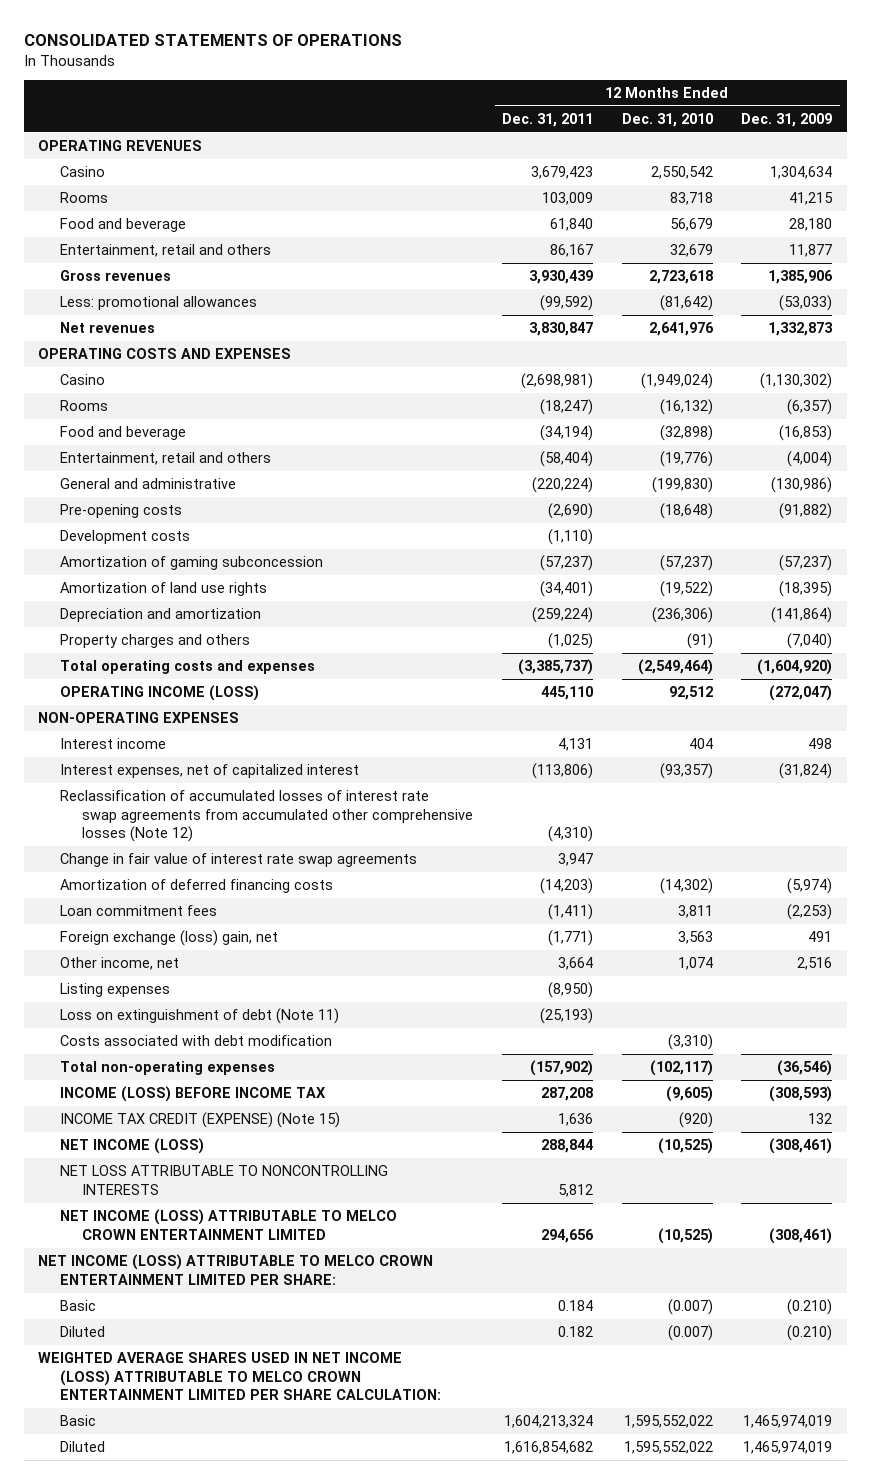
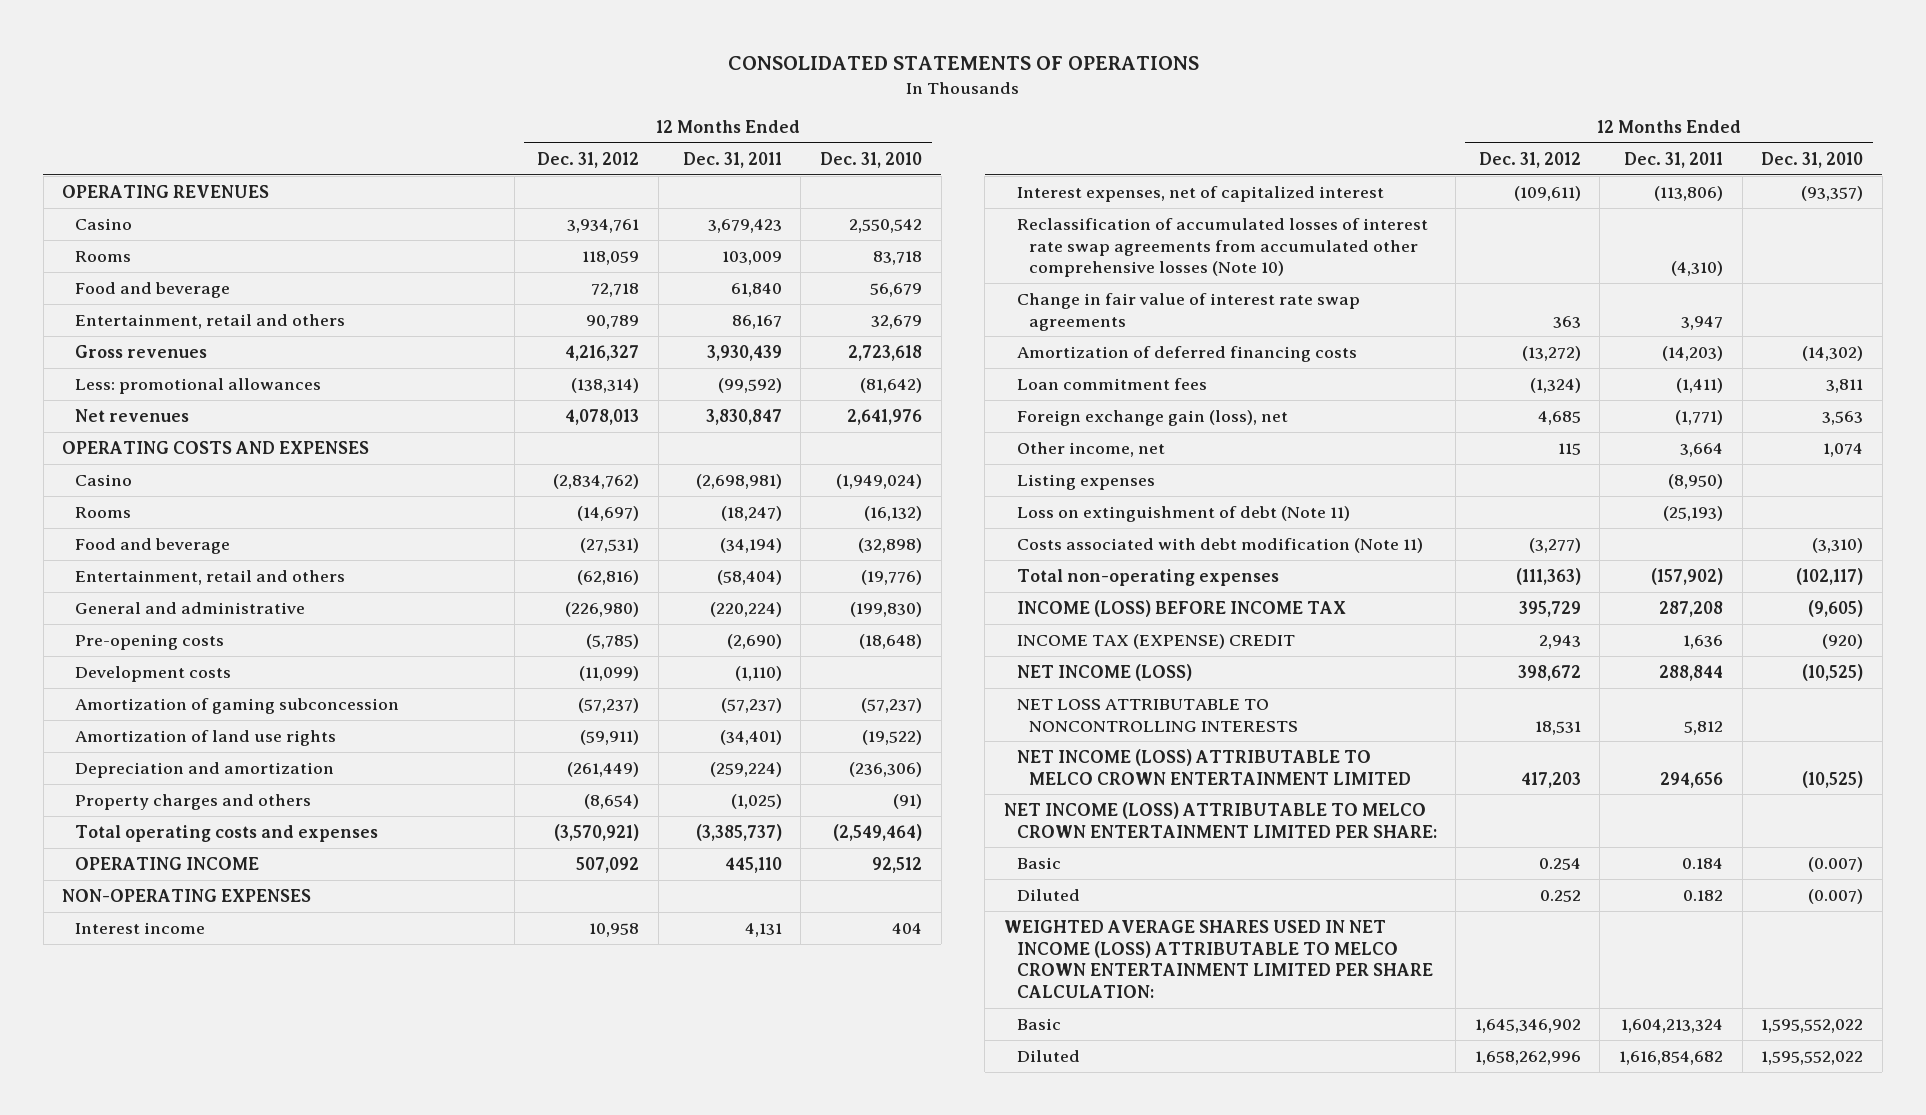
- | 12 Months Ended Dec. 31, 2011 | 12 Months Ended Dec. 31, 2010 | 12 Months Ended Dec. 31, 2009
+ | 12 Months Ended Dec. 31, 2012 | 12 Months Ended Dec. 31, 2011 | 12 Months Ended Dec. 31, 2010
- OPERATING INCOME (LOSS) | 445,110 | 92,512 | (272,047)
+ OPERATING INCOME | 507,092 | 445,110 | 92,512
- Reclassification of accumulated losses of interest rate swap agreements from accumulated other comprehensive losses (Note 12) | (4,310) | |
+ Reclassification of accumulated losses of interest rate swap agreements from accumulated other comprehensive losses (Note 10) | | (4,310) |
- Foreign exchange (loss) gain, net | (1,771) | 3,563 | 491
+ Foreign exchange gain (loss), net | 4,685 | (1,771) | 3,563
- Costs associated with debt modification | | (3,310) |
+ Costs associated with debt modification (Note 11) | (3,277) | | (3,310)
- INCOME TAX CREDIT (EXPENSE) (Note 15) | 1,636 | (920) | 132
+ INCOME TAX (EXPENSE) CREDIT | 2,943 | 1,636 | (920)

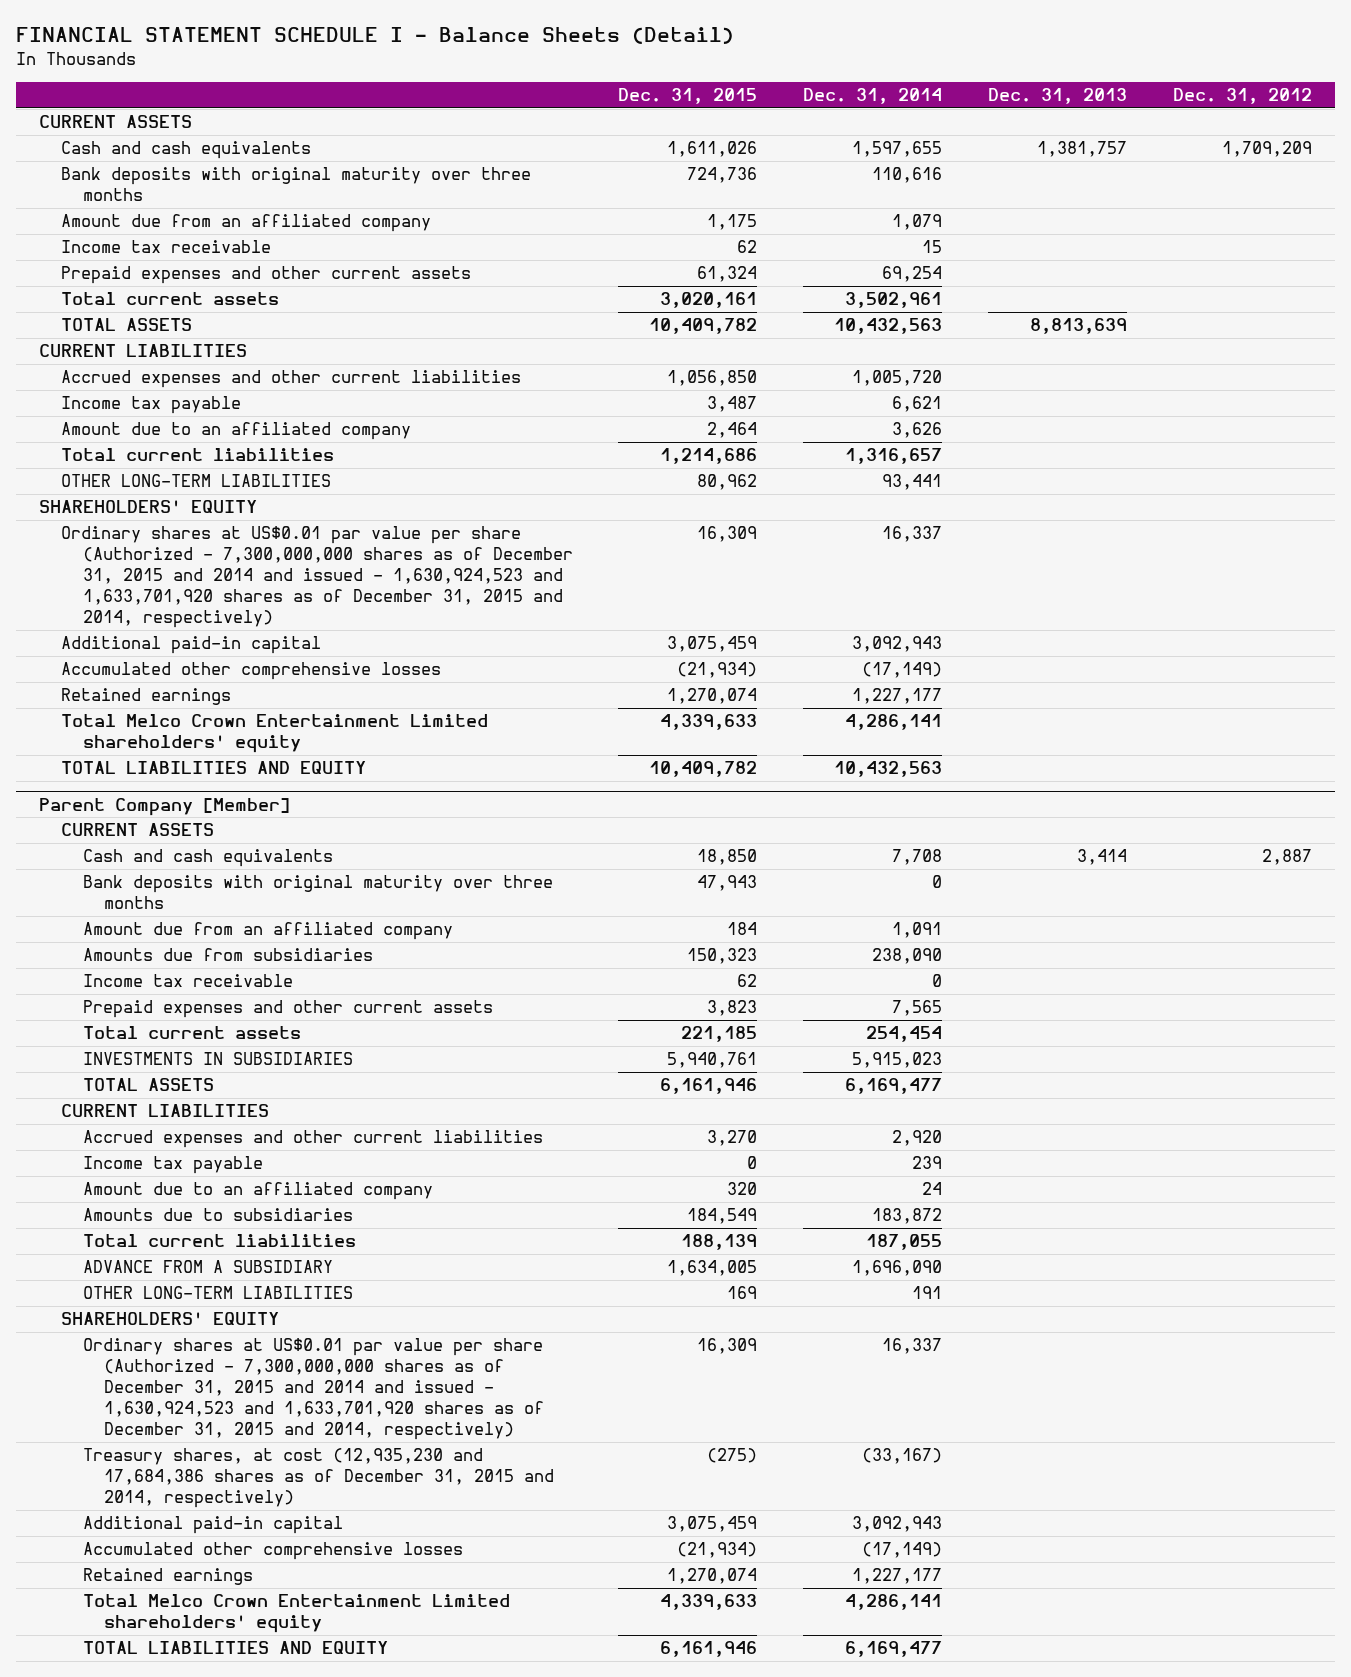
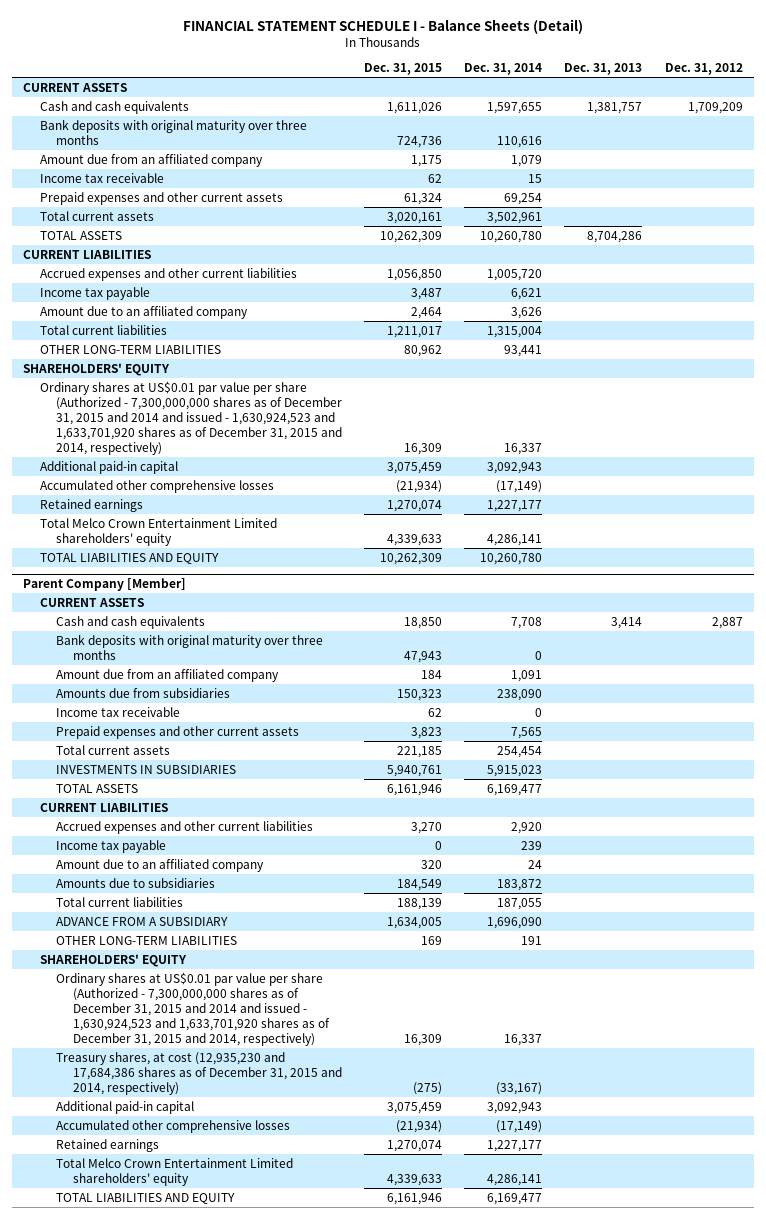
- TOTAL ASSETS | 10,409,782 | 10,432,563 | 8,813,639 |
+ TOTAL ASSETS | 10,262,309 | 10,260,780 | 8,704,286 |
- Total current liabilities | 1,214,686 | 1,316,657 | |
+ Total current liabilities | 1,211,017 | 1,315,004 | |
- TOTAL LIABILITIES AND EQUITY | 10,409,782 | 10,432,563 | |
+ TOTAL LIABILITIES AND EQUITY | 10,262,309 | 10,260,780 | |

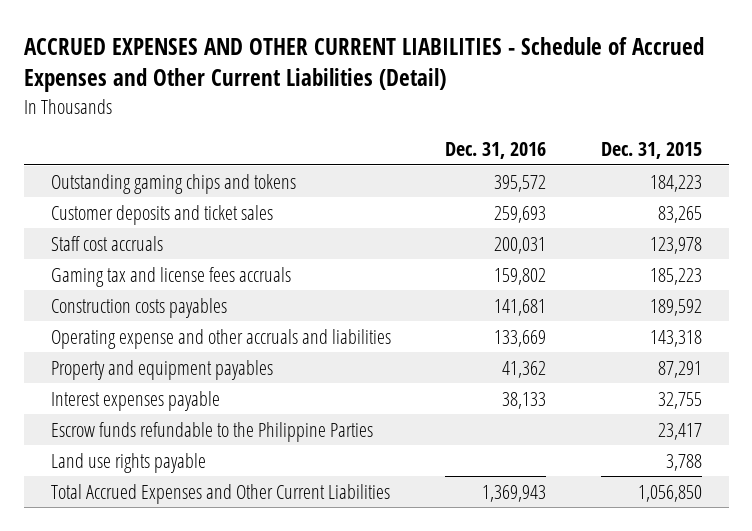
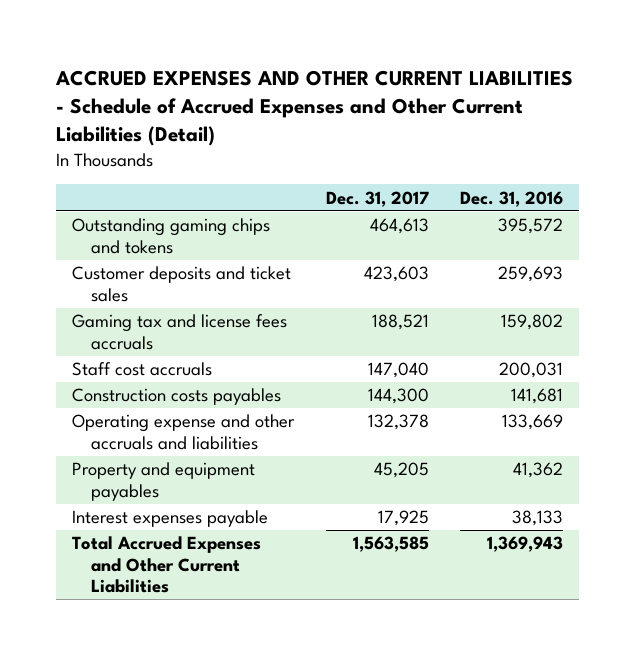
- | Dec. 31, 2016 | Dec. 31, 2015
+ | Dec. 31, 2017 | Dec. 31, 2016
moved down: Staff cost accruals | 147,040 | 200,031
- Escrow funds refundable to the Philippine Parties | | 23,417
- Land use rights payable | | 3,788

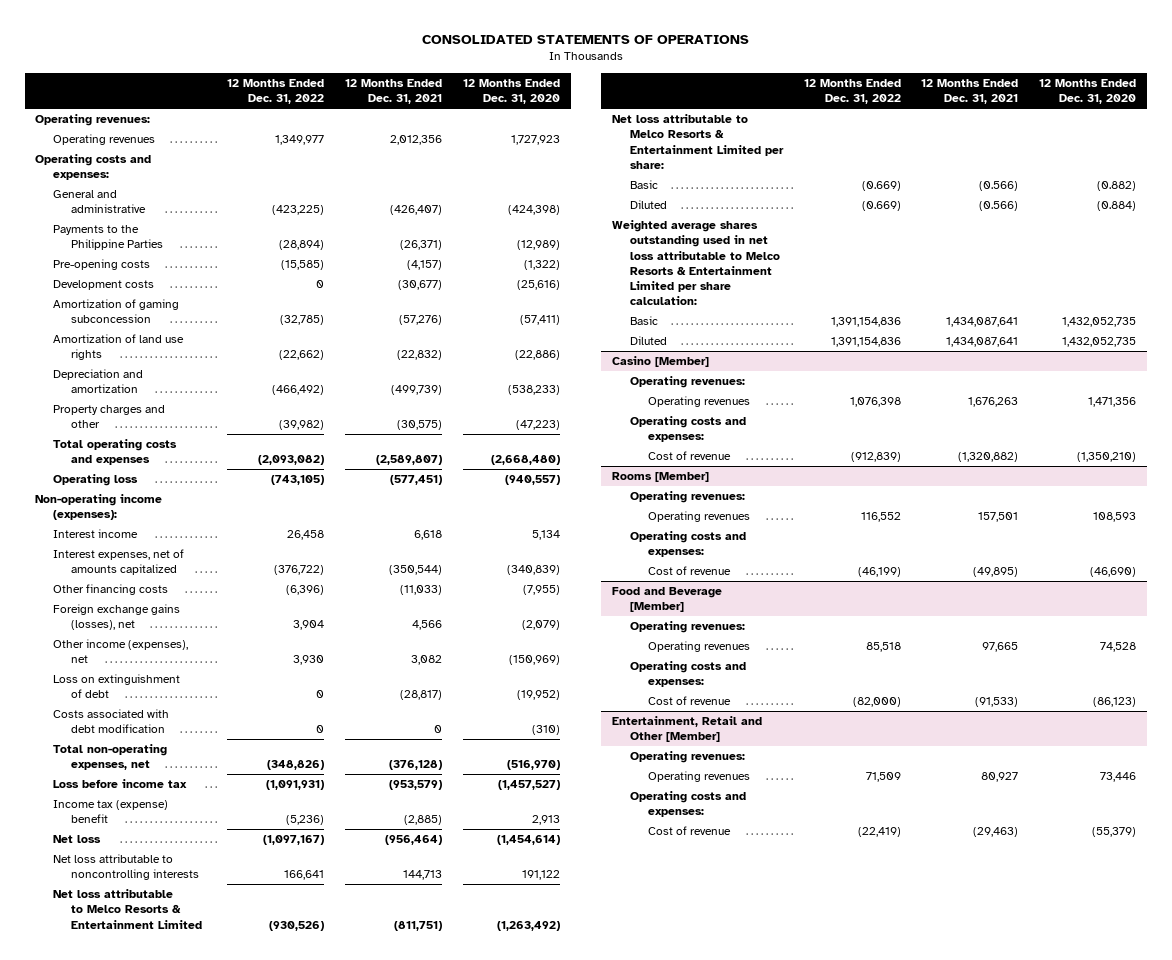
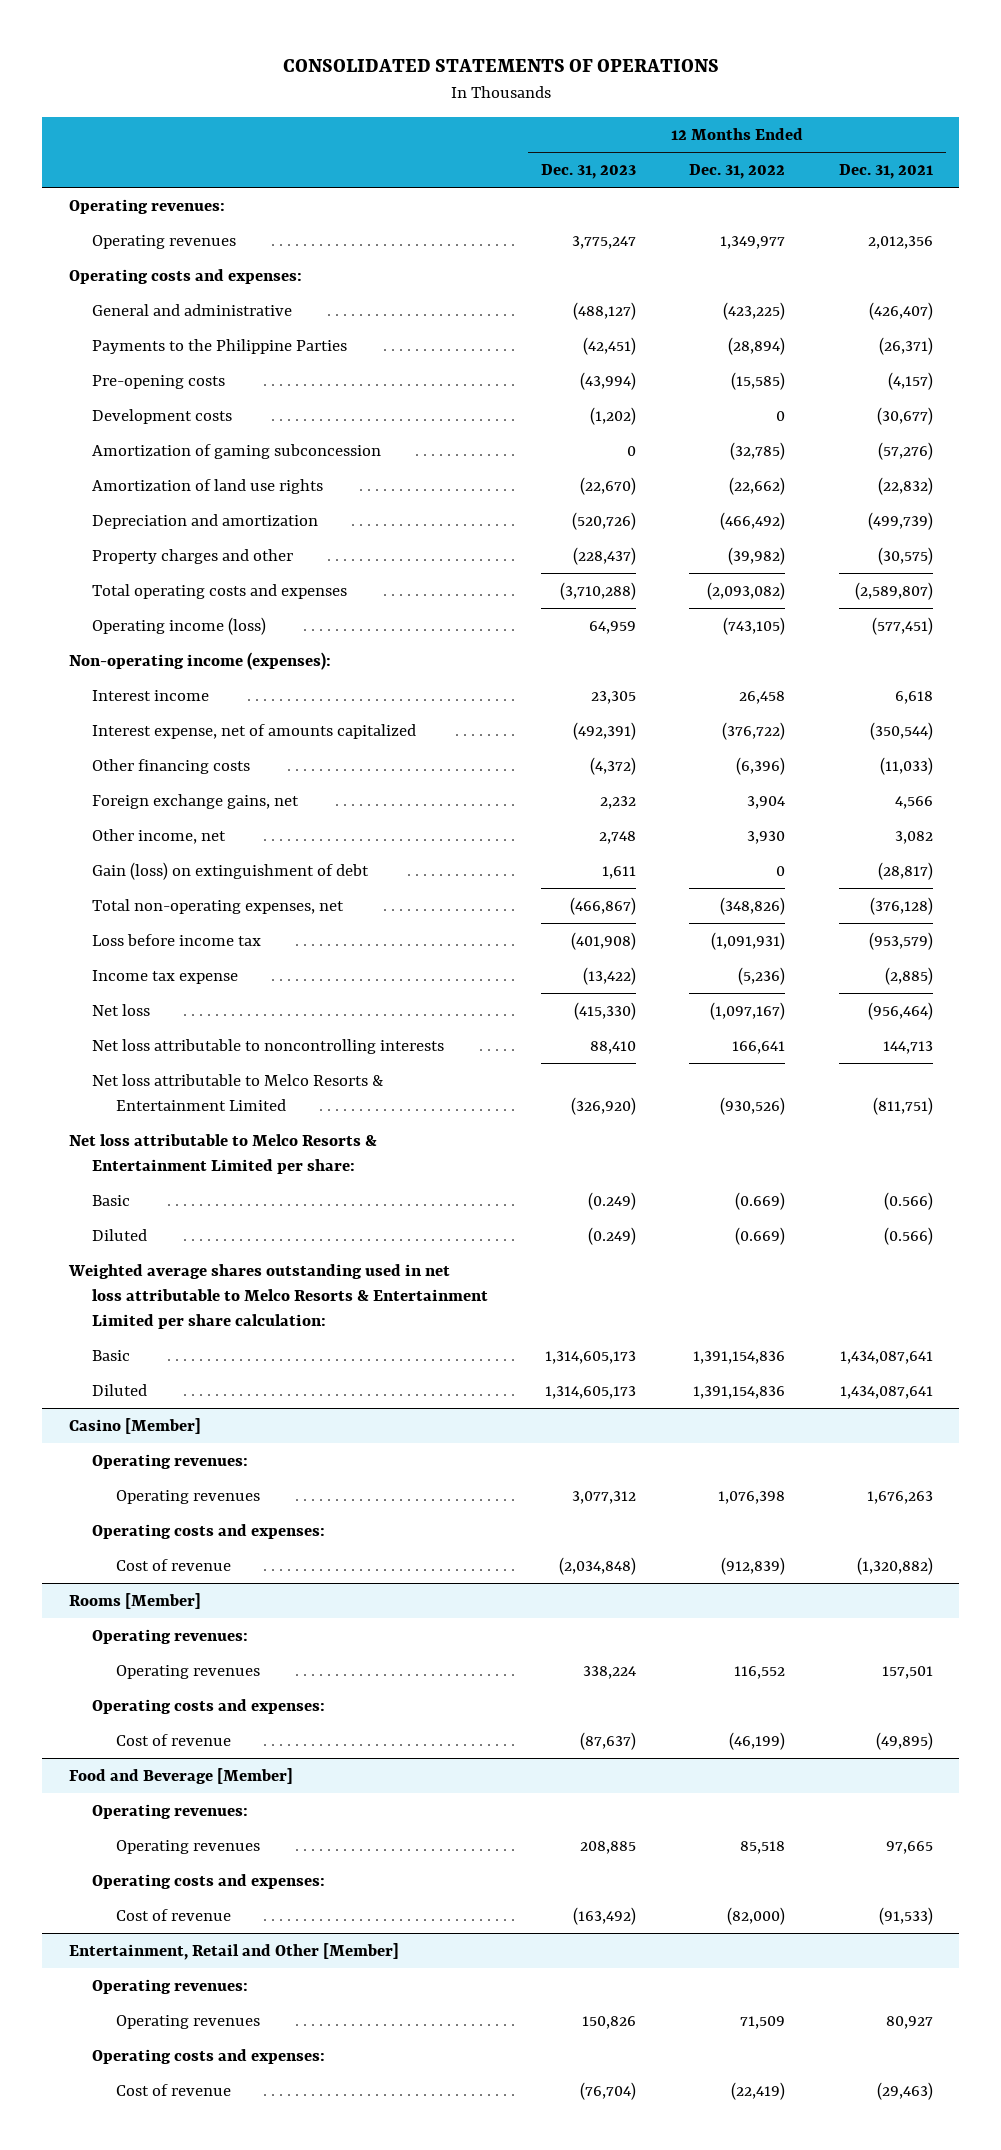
- | 12 Months Ended Dec. 31, 2022 | 12 Months Ended Dec. 31, 2021 | 12 Months Ended Dec. 31, 2020
+ | 12 Months Ended Dec. 31, 2023 | 12 Months Ended Dec. 31, 2022 | 12 Months Ended Dec. 31, 2021
- Operating loss | (743,105) | (577,451) | (940,557)
+ Operating income (loss) | 64,959 | (743,105) | (577,451)
- Interest expenses, net of amounts capitalized | (376,722) | (350,544) | (340,839)
+ Interest expense, net of amounts capitalized | (492,391) | (376,722) | (350,544)
- Foreign exchange gains (losses), net | 3,904 | 4,566 | (2,079)
- Other income (expenses), net | 3,930 | 3,082 | (150,969)
- Loss on extinguishment of debt | 0 | (28,817) | (19,952)
- Costs associated with debt modification | 0 | 0 | (310)
+ Foreign exchange gains, net | 2,232 | 3,904 | 4,566
+ Other income, net | 2,748 | 3,930 | 3,082
+ Gain (loss) on extinguishment of debt | 1,611 | 0 | (28,817)
- Income tax (expense) benefit | (5,236) | (2,885) | 2,913
+ Income tax expense | (13,422) | (5,236) | (2,885)

